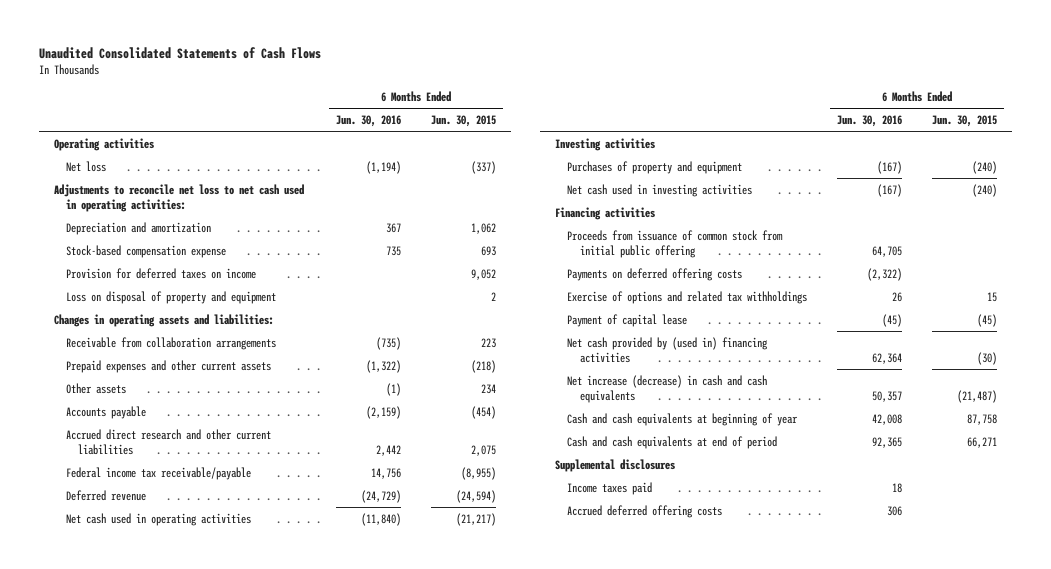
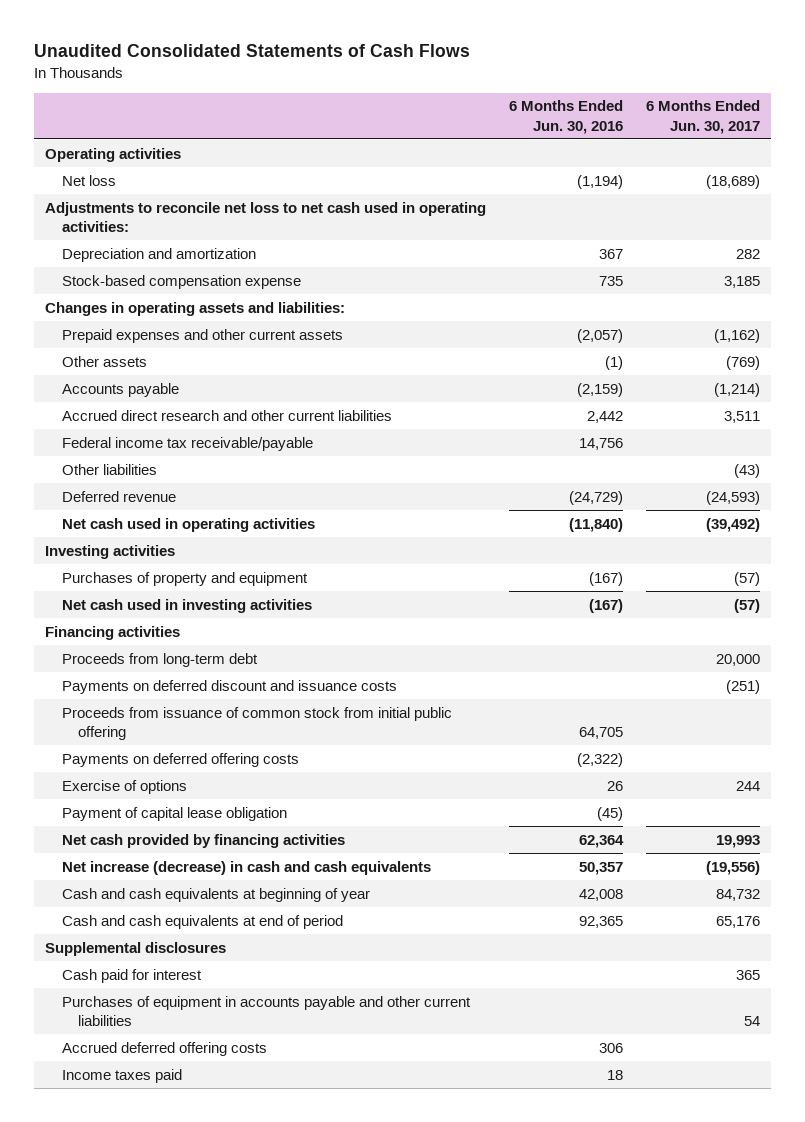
- | 6 Months Ended Jun. 30, 2016 | 6 Months Ended Jun. 30, 2015
+ | 6 Months Ended Jun. 30, 2016 | 6 Months Ended Jun. 30, 2017
- Provision for deferred taxes on income | | 9,052
- Loss on disposal of property and equipment | | 2
- Receivable from collaboration arrangements | (735) | 223
- Prepaid expenses and other current assets | (1,322) | (218)
+ Prepaid expenses and other current assets | (2,057) | (1,162)
+ Other liabilities | | (43)
+ Proceeds from long-term debt | | 20,000
+ Payments on deferred discount and issuance costs | | (251)
- Exercise of options and related tax withholdings | 26 | 15
- Payment of capital lease | (45) | (45)
- Net cash provided by (used in) financing activities | 62,364 | (30)
+ Exercise of options | 26 | 244
+ Payment of capital lease obligation | (45) |
+ Net cash provided by financing activities | 62,364 | 19,993
+ Cash paid for interest | | 365
+ Purchases of equipment in accounts payable and other current liabilities | | 54
moved down: Income taxes paid | 18 |

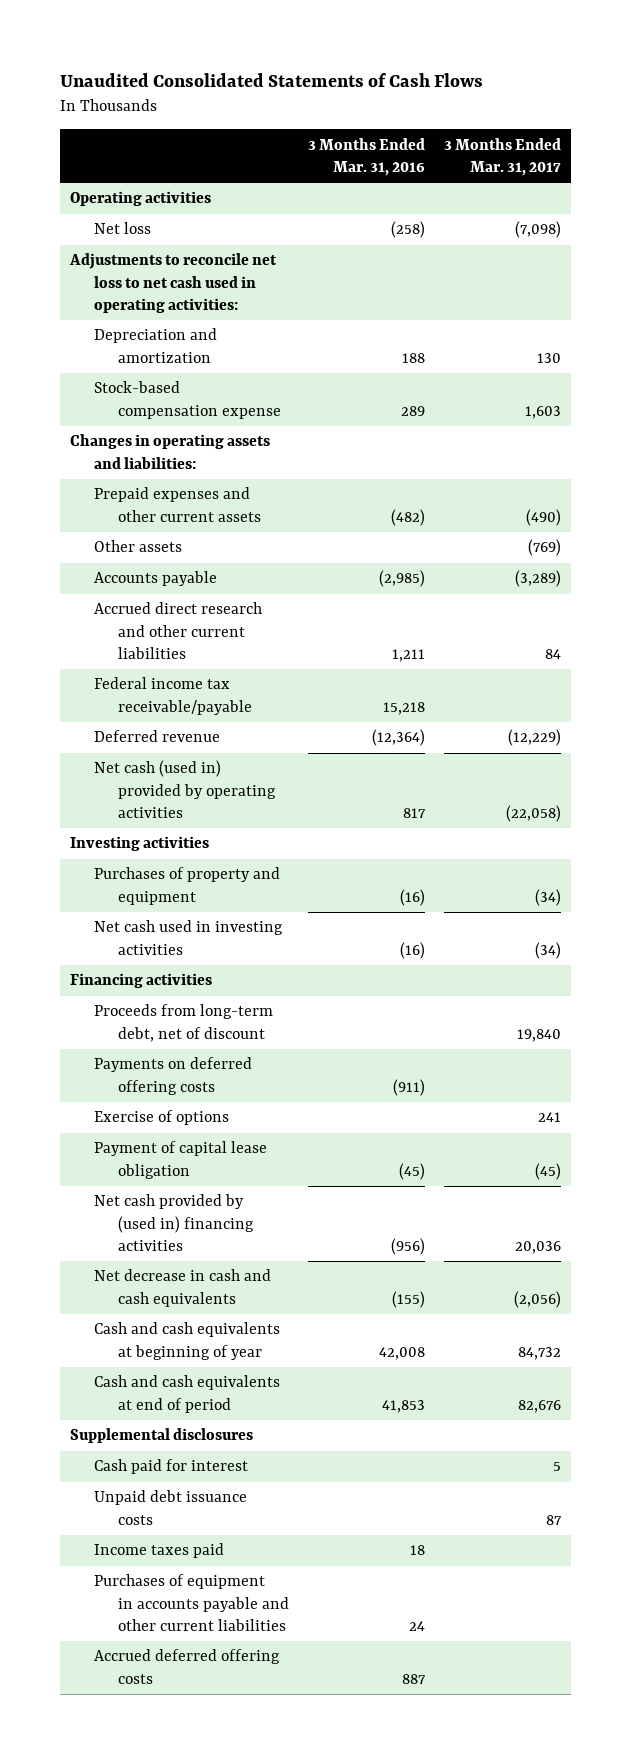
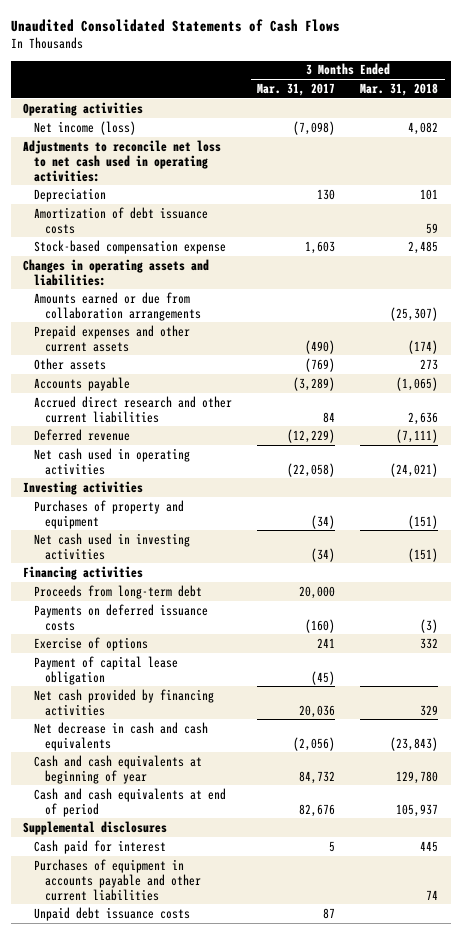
- | 3 Months Ended Mar. 31, 2016 | 3 Months Ended Mar. 31, 2017
+ | 3 Months Ended Mar. 31, 2017 | 3 Months Ended Mar. 31, 2018
- Net loss | (258) | (7,098)
+ Net income (loss) | (7,098) | 4,082
- Depreciation and amortization | 188 | 130
+ Depreciation | 130 | 101
+ Amortization of debt issuance costs | | 59
+ Amounts earned or due from collaboration arrangements | | (25,307)
- Federal income tax receivable/payable | 15,218 |
- Net cash (used in) provided by operating activities | 817 | (22,058)
+ Net cash used in operating activities | (22,058) | (24,021)
- Proceeds from long-term debt, net of discount | | 19,840
- Payments on deferred offering costs | (911) |
+ Proceeds from long-term debt | 20,000 |
+ Payments on deferred issuance costs | (160) | (3)
- Net cash provided by (used in) financing activities | (956) | 20,036
+ Net cash provided by financing activities | 20,036 | 329
- Income taxes paid | 18 |
- Accrued deferred offering costs | 887 |
moved down: Unpaid debt issuance costs | 87 |

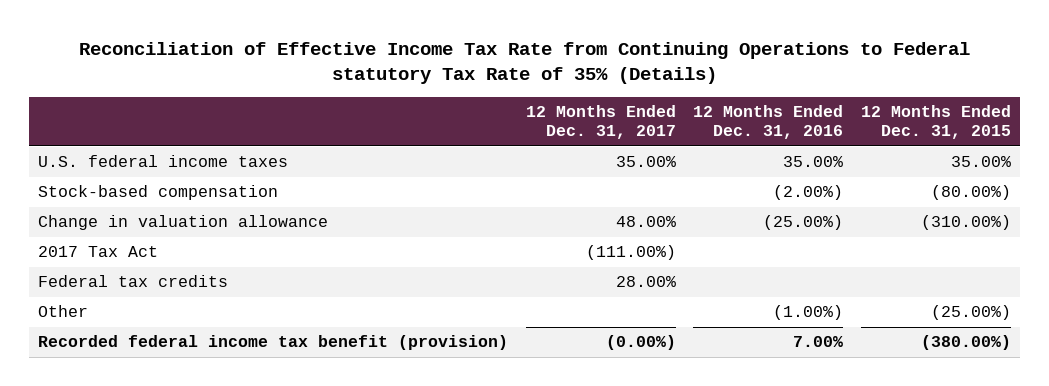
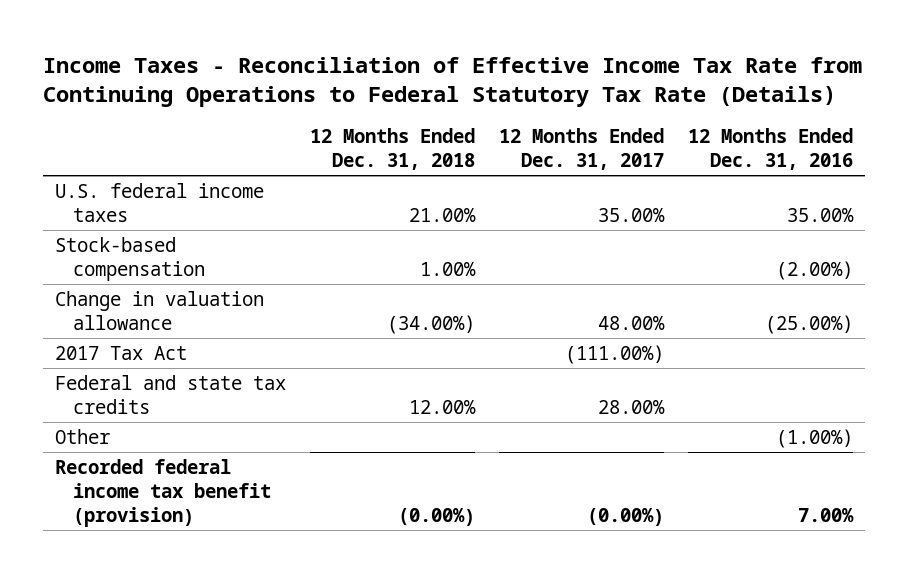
- Reconciliation of Effective Income Tax Rate from Continuing Operations to Federal statutory Tax Rate of 35% (Details)
+ Income Taxes - Reconciliation of Effective Income Tax Rate from Continuing Operations to Federal Statutory Tax Rate (Details)
- | 12 Months Ended Dec. 31, 2017 | 12 Months Ended Dec. 31, 2016 | 12 Months Ended Dec. 31, 2015
+ | 12 Months Ended Dec. 31, 2018 | 12 Months Ended Dec. 31, 2017 | 12 Months Ended Dec. 31, 2016
- Federal tax credits | 28.00% | |
+ Federal and state tax credits | 12.00% | 28.00% |

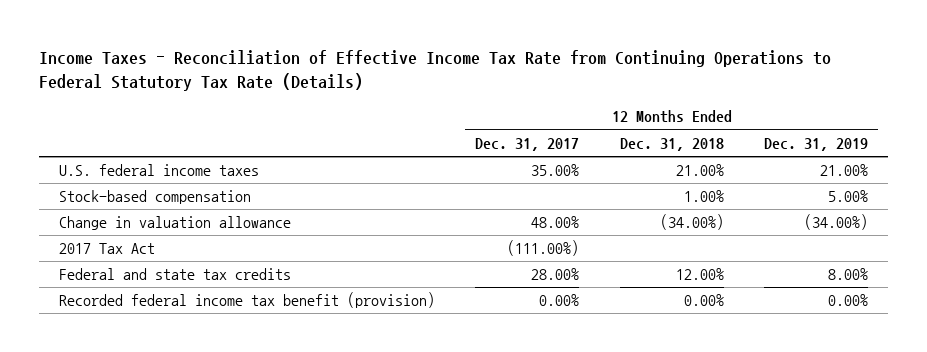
- | 12 Months Ended Dec. 31, 2018 | 12 Months Ended Dec. 31, 2017 | 12 Months Ended Dec. 31, 2016
+ | 12 Months Ended Dec. 31, 2017 | 12 Months Ended Dec. 31, 2018 | 12 Months Ended Dec. 31, 2019
- Other | | | (1.00%)
- Recorded federal income tax benefit (provision) | (0.00%) | (0.00%) | 7.00%
+ Recorded federal income tax benefit (provision) | 0.00% | 0.00% | 0.00%

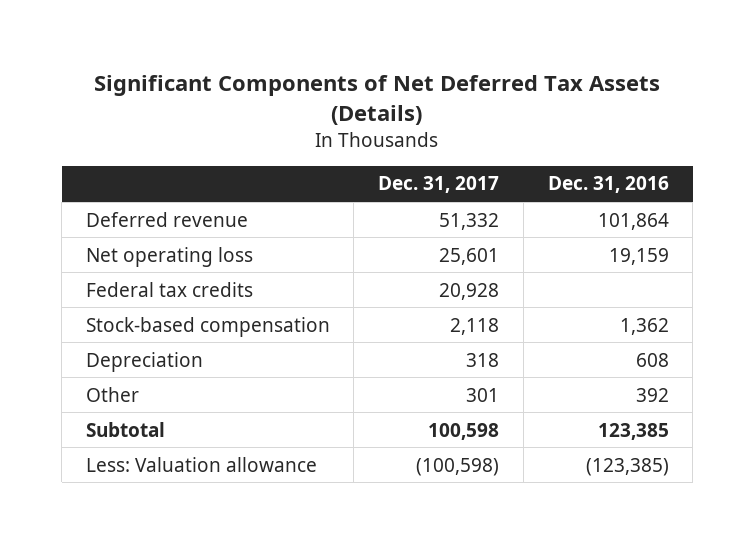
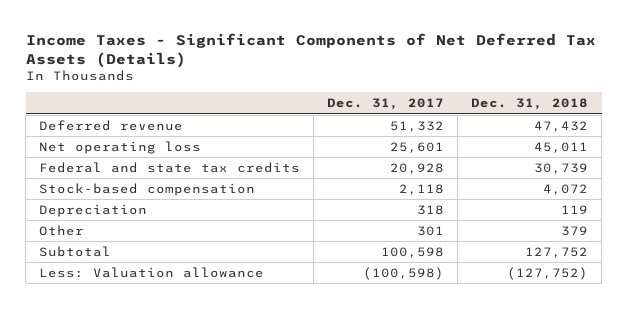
- Significant Components of Net Deferred Tax Assets (Details)
+ Income Taxes - Significant Components of Net Deferred Tax Assets (Details)
- | Dec. 31, 2017 | Dec. 31, 2016
+ | Dec. 31, 2017 | Dec. 31, 2018
- Federal tax credits | 20,928 |
+ Federal and state tax credits | 20,928 | 30,739

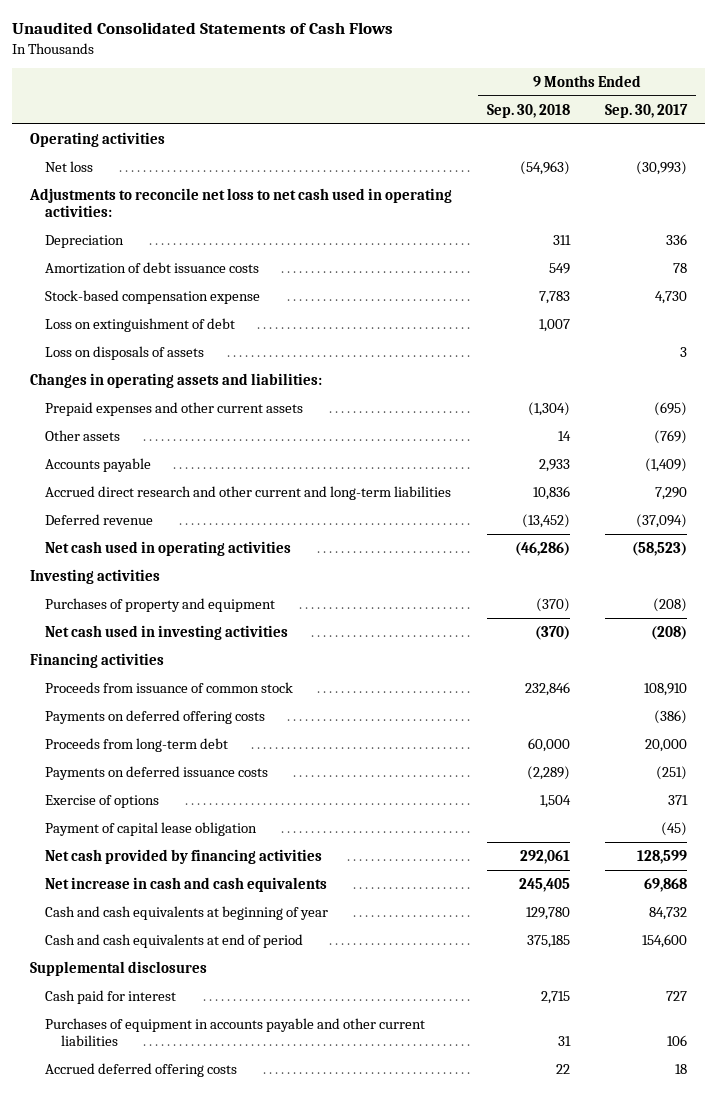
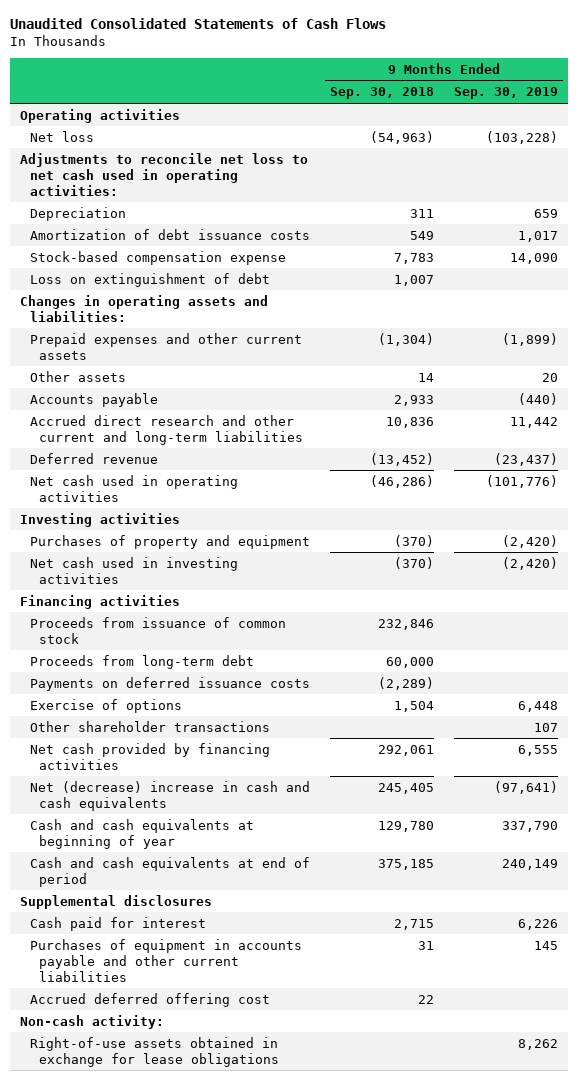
- | 9 Months Ended Sep. 30, 2018 | 9 Months Ended Sep. 30, 2017
+ | 9 Months Ended Sep. 30, 2018 | 9 Months Ended Sep. 30, 2019
- Loss on disposals of assets | | 3
- Payments on deferred offering costs | | (386)
- Payment of capital lease obligation | | (45)
+ Other shareholder transactions | | 107
- Net increase in cash and cash equivalents | 245,405 | 69,868
+ Net (decrease) increase in cash and cash equivalents | 245,405 | (97,641)
- Accrued deferred offering costs | 22 | 18
+ Accrued deferred offering cost | 22 |
+ Non-cash activity:
+ Right-of-use assets obtained in exchange for lease obligations | | 8,262

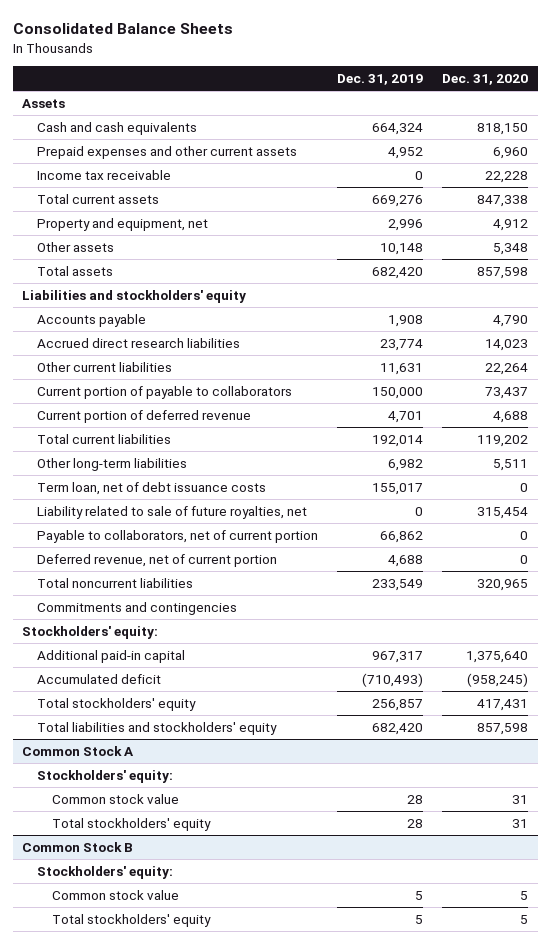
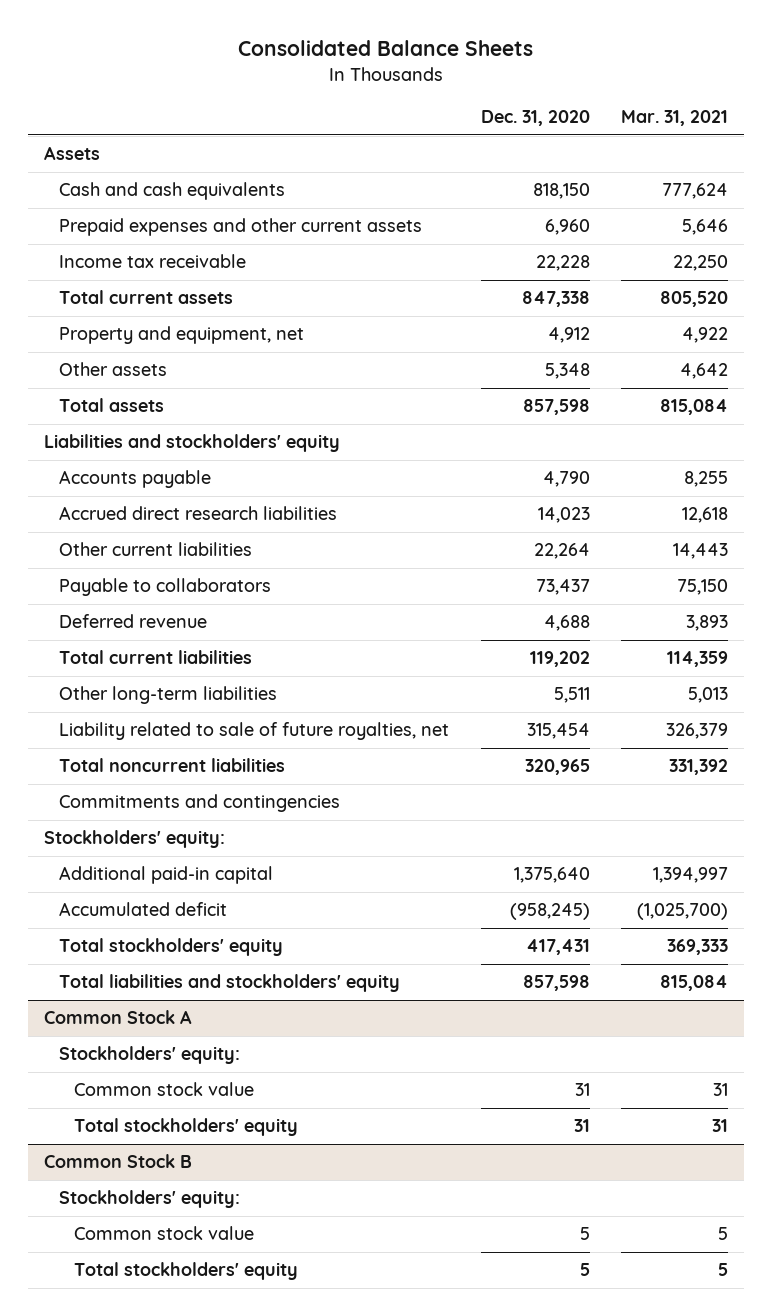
- | Dec. 31, 2019 | Dec. 31, 2020
+ | Dec. 31, 2020 | Mar. 31, 2021
- Current portion of payable to collaborators | 150,000 | 73,437
- Current portion of deferred revenue | 4,701 | 4,688
+ Payable to collaborators | 73,437 | 75,150
+ Deferred revenue | 4,688 | 3,893
- Term loan, net of debt issuance costs | 155,017 | 0
- Payable to collaborators, net of current portion | 66,862 | 0
- Deferred revenue, net of current portion | 4,688 | 0

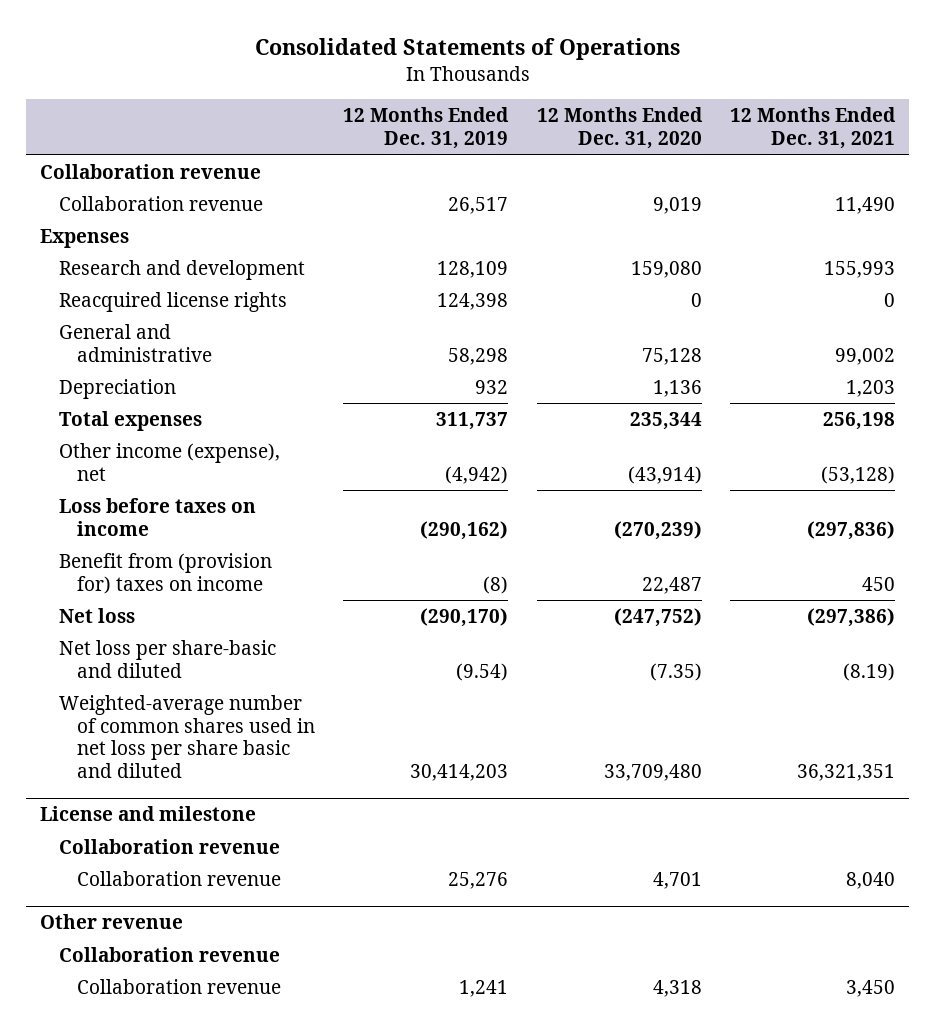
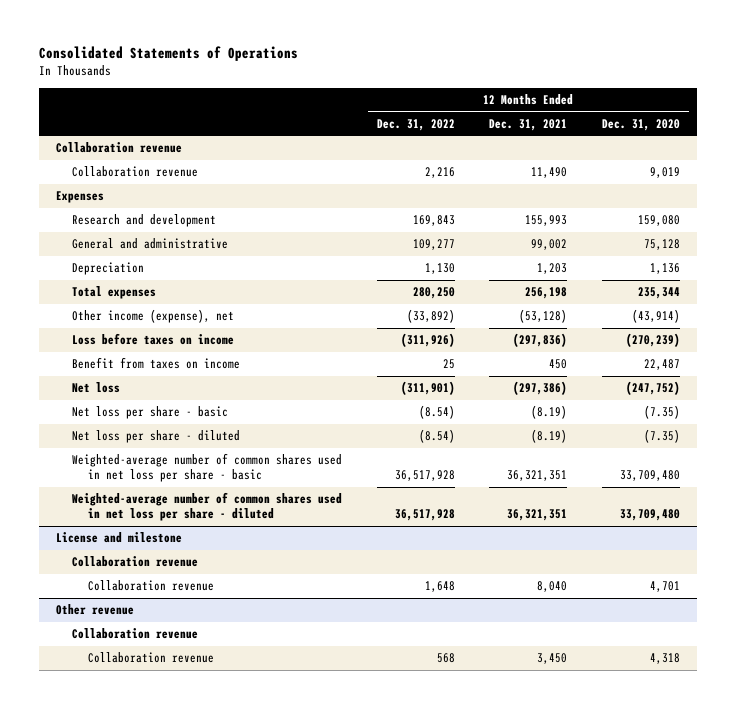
- | 12 Months Ended Dec. 31, 2019 | 12 Months Ended Dec. 31, 2020 | 12 Months Ended Dec. 31, 2021
+ | 12 Months Ended Dec. 31, 2022 | 12 Months Ended Dec. 31, 2021 | 12 Months Ended Dec. 31, 2020
- Reacquired license rights | 124,398 | 0 | 0
- Benefit from (provision for) taxes on income | (8) | 22,487 | 450
+ Benefit from taxes on income | 25 | 450 | 22,487
- Net loss per share-basic and diluted | (9.54) | (7.35) | (8.19)
- Weighted-average number of common shares used in net loss per share basic and diluted | 30,414,203 | 33,709,480 | 36,321,351
+ Net loss per share - basic | (8.54) | (8.19) | (7.35)
+ Net loss per share - diluted | (8.54) | (8.19) | (7.35)
+ Weighted-average number of common shares used in net loss per share - basic | 36,517,928 | 36,321,351 | 33,709,480
+ Weighted-average number of common shares used in net loss per share - diluted | 36,517,928 | 36,321,351 | 33,709,480

